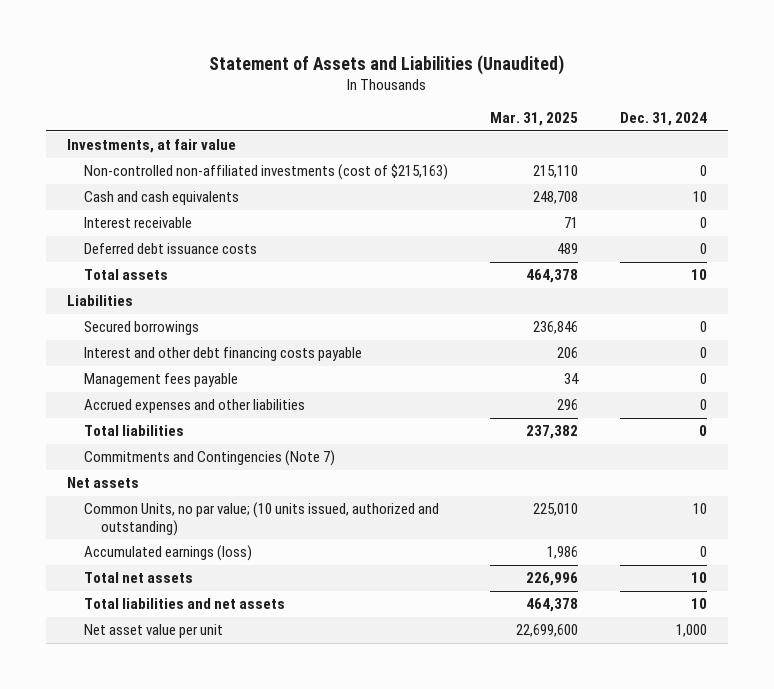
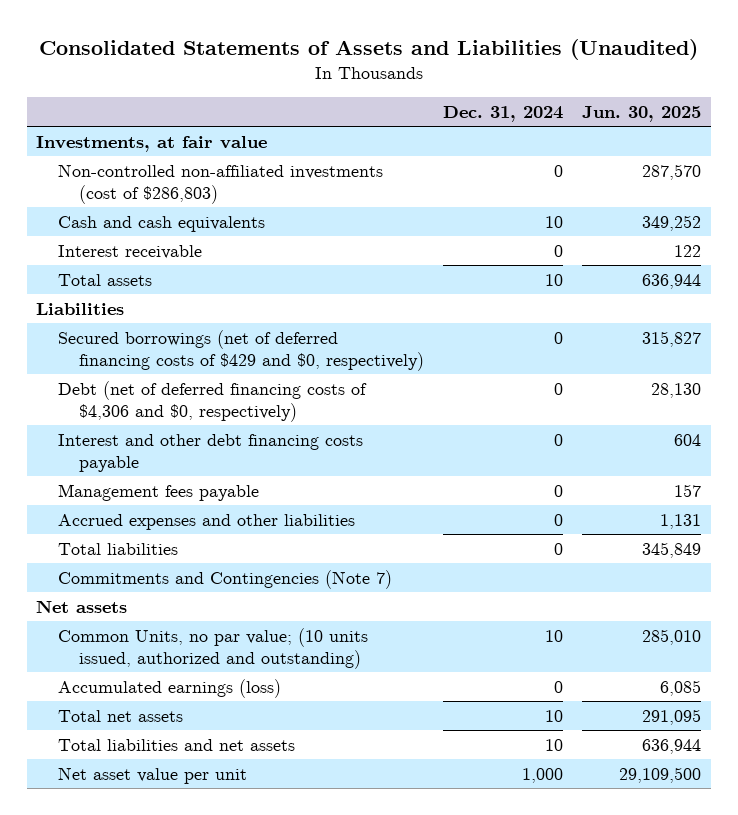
- Statement of Assets and Liabilities (Unaudited)
+ Consolidated Statements of Assets and Liabilities (Unaudited)
- | Mar. 31, 2025 | Dec. 31, 2024
+ | Dec. 31, 2024 | Jun. 30, 2025
- Non-controlled non-affiliated investments (cost of $215,163) | 215,110 | 0
+ Non-controlled non-affiliated investments (cost of $286,803) | 0 | 287,570
- Deferred debt issuance costs | 489 | 0
- Secured borrowings | 236,846 | 0
+ Secured borrowings (net of deferred financing costs of $429 and $0, respectively) | 0 | 315,827
+ Debt (net of deferred financing costs of $4,306 and $0, respectively) | 0 | 28,130

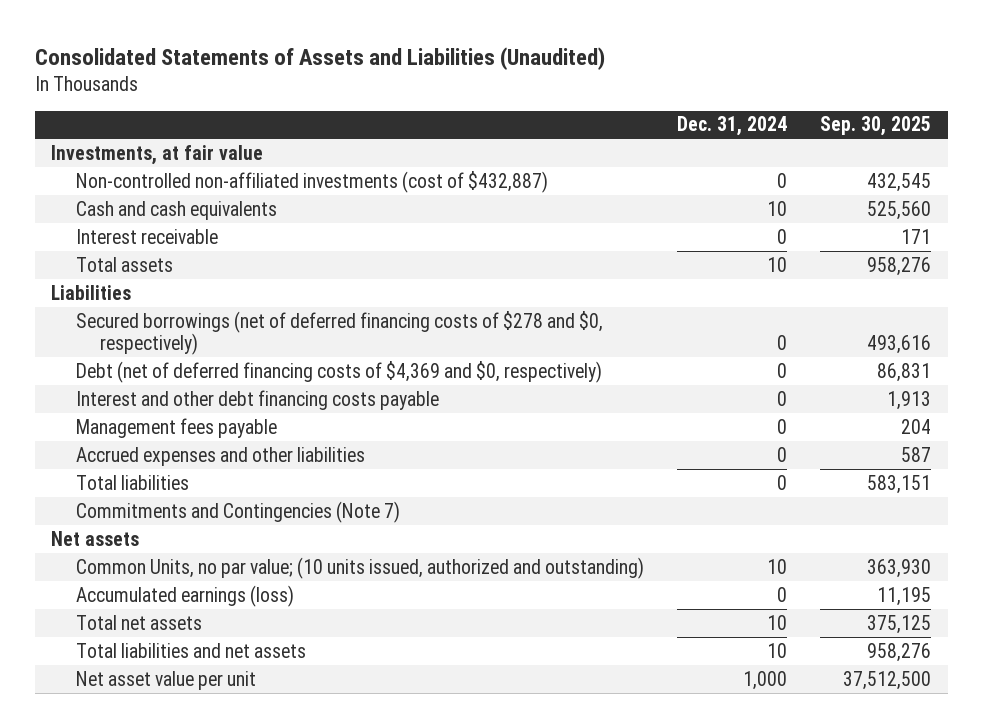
- | Dec. 31, 2024 | Jun. 30, 2025
+ | Dec. 31, 2024 | Sep. 30, 2025
- Non-controlled non-affiliated investments (cost of $286,803) | 0 | 287,570
+ Non-controlled non-affiliated investments (cost of $432,887) | 0 | 432,545
- Secured borrowings (net of deferred financing costs of $429 and $0, respectively) | 0 | 315,827
- Debt (net of deferred financing costs of $4,306 and $0, respectively) | 0 | 28,130
+ Secured borrowings (net of deferred financing costs of $278 and $0, respectively) | 0 | 493,616
+ Debt (net of deferred financing costs of $4,369 and $0, respectively) | 0 | 86,831

